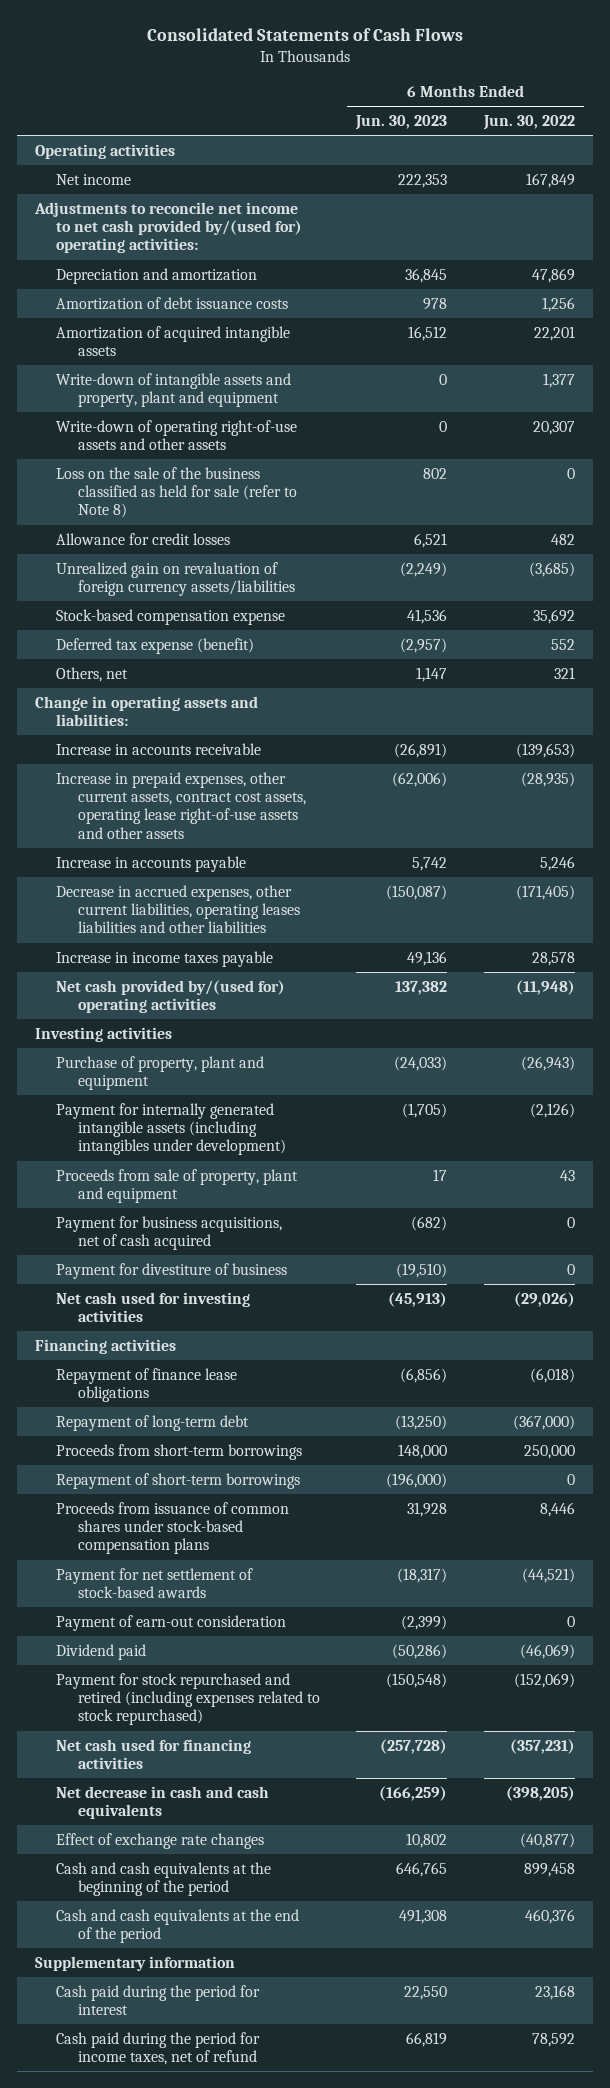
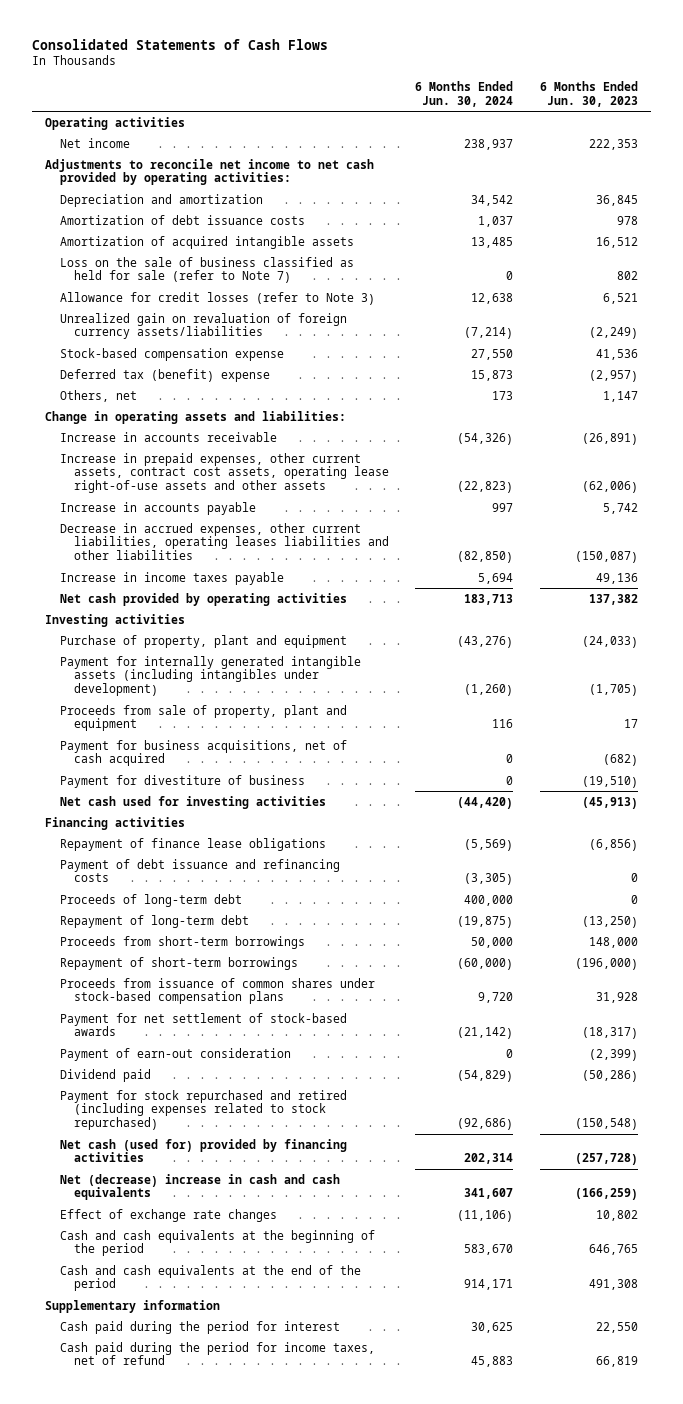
- | 6 Months Ended Jun. 30, 2023 | 6 Months Ended Jun. 30, 2022
+ | 6 Months Ended Jun. 30, 2024 | 6 Months Ended Jun. 30, 2023
- Adjustments to reconcile net income to net cash provided by/(used for) operating activities:
+ Adjustments to reconcile net income to net cash provided by operating activities:
- Write-down of intangible assets and property, plant and equipment | 0 | 1,377
- Write-down of operating right-of-use assets and other assets | 0 | 20,307
- Loss on the sale of the business classified as held for sale (refer to Note 8) | 802 | 0
- Allowance for credit losses | 6,521 | 482
+ Loss on the sale of business classified as held for sale (refer to Note 7) | 0 | 802
+ Allowance for credit losses (refer to Note 3) | 12,638 | 6,521
- Deferred tax expense (benefit) | (2,957) | 552
+ Deferred tax (benefit) expense | 15,873 | (2,957)
- Net cash provided by/(used for) operating activities | 137,382 | (11,948)
+ Net cash provided by operating activities | 183,713 | 137,382
+ Payment of debt issuance and refinancing costs | (3,305) | 0
+ Proceeds of long-term debt | 400,000 | 0
- Net cash used for financing activities | (257,728) | (357,231)
- Net decrease in cash and cash equivalents | (166,259) | (398,205)
+ Net cash (used for) provided by financing activities | 202,314 | (257,728)
+ Net (decrease) increase in cash and cash equivalents | 341,607 | (166,259)

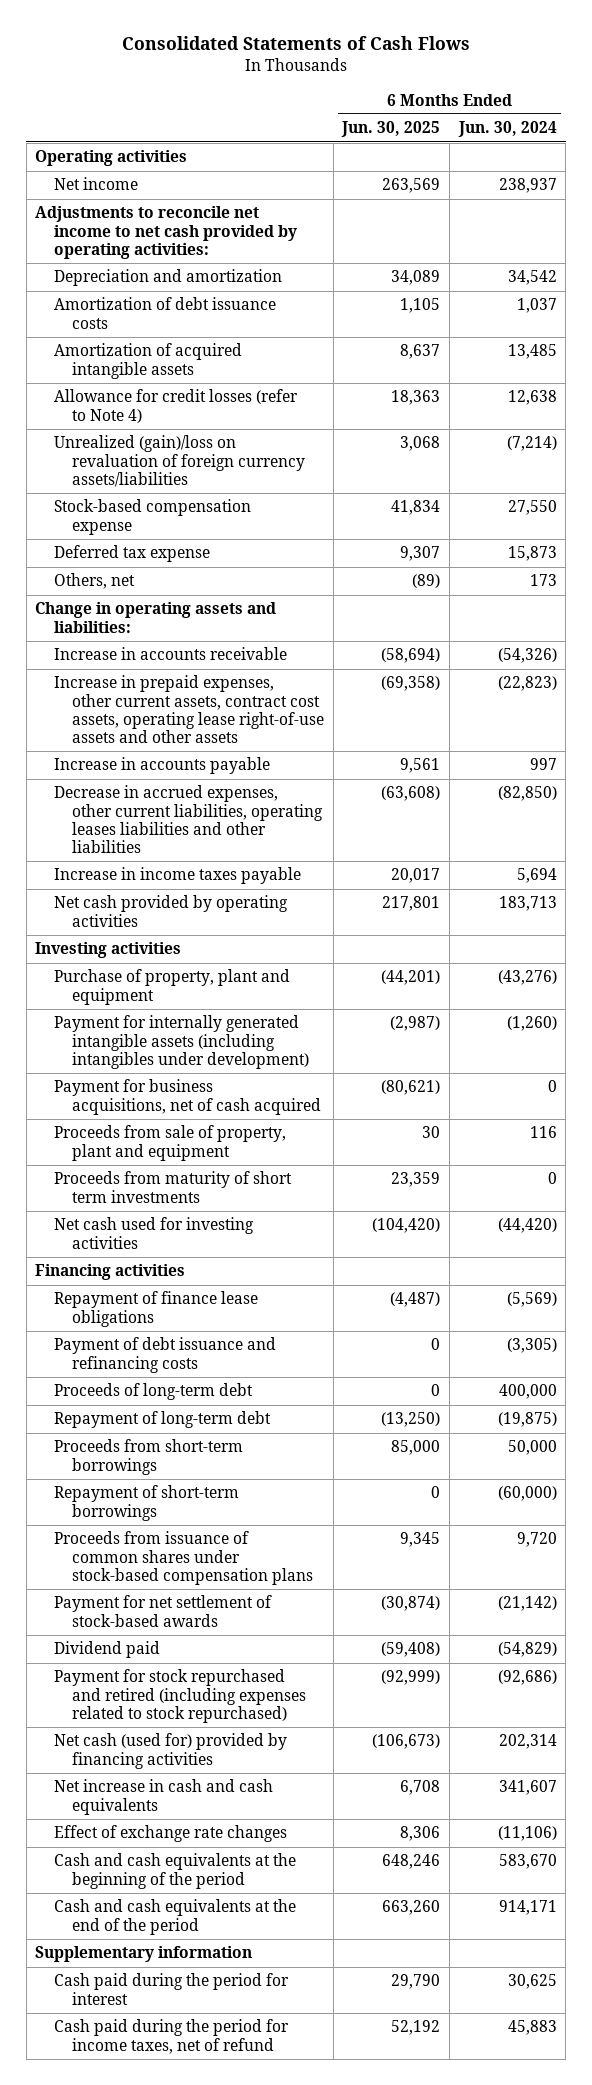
- | 6 Months Ended Jun. 30, 2024 | 6 Months Ended Jun. 30, 2023
+ | 6 Months Ended Jun. 30, 2025 | 6 Months Ended Jun. 30, 2024
- Loss on the sale of business classified as held for sale (refer to Note 7) | 0 | 802
- Allowance for credit losses (refer to Note 3) | 12,638 | 6,521
- Unrealized gain on revaluation of foreign currency assets/liabilities | (7,214) | (2,249)
+ Allowance for credit losses (refer to Note 4) | 18,363 | 12,638
+ Unrealized (gain)/loss on revaluation of foreign currency assets/liabilities | 3,068 | (7,214)
- Deferred tax (benefit) expense | 15,873 | (2,957)
+ Deferred tax expense | 9,307 | 15,873
- Payment for divestiture of business | 0 | (19,510)
moved down: Proceeds from sale of property, plant and equipment | 30 | 116
+ Proceeds from maturity of short term investments | 23,359 | 0
- Payment of earn-out consideration | 0 | (2,399)
- Net (decrease) increase in cash and cash equivalents | 341,607 | (166,259)
+ Net increase in cash and cash equivalents | 6,708 | 341,607

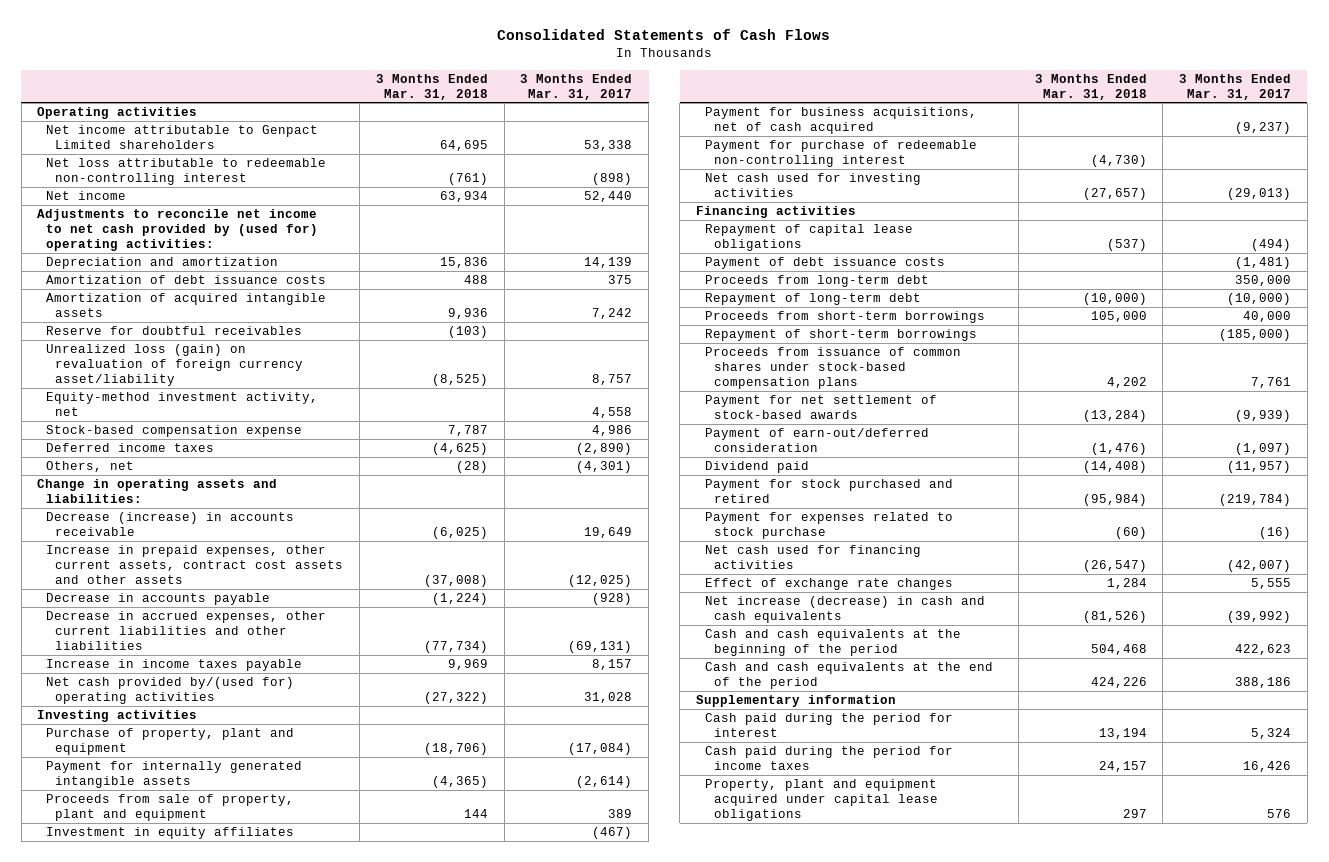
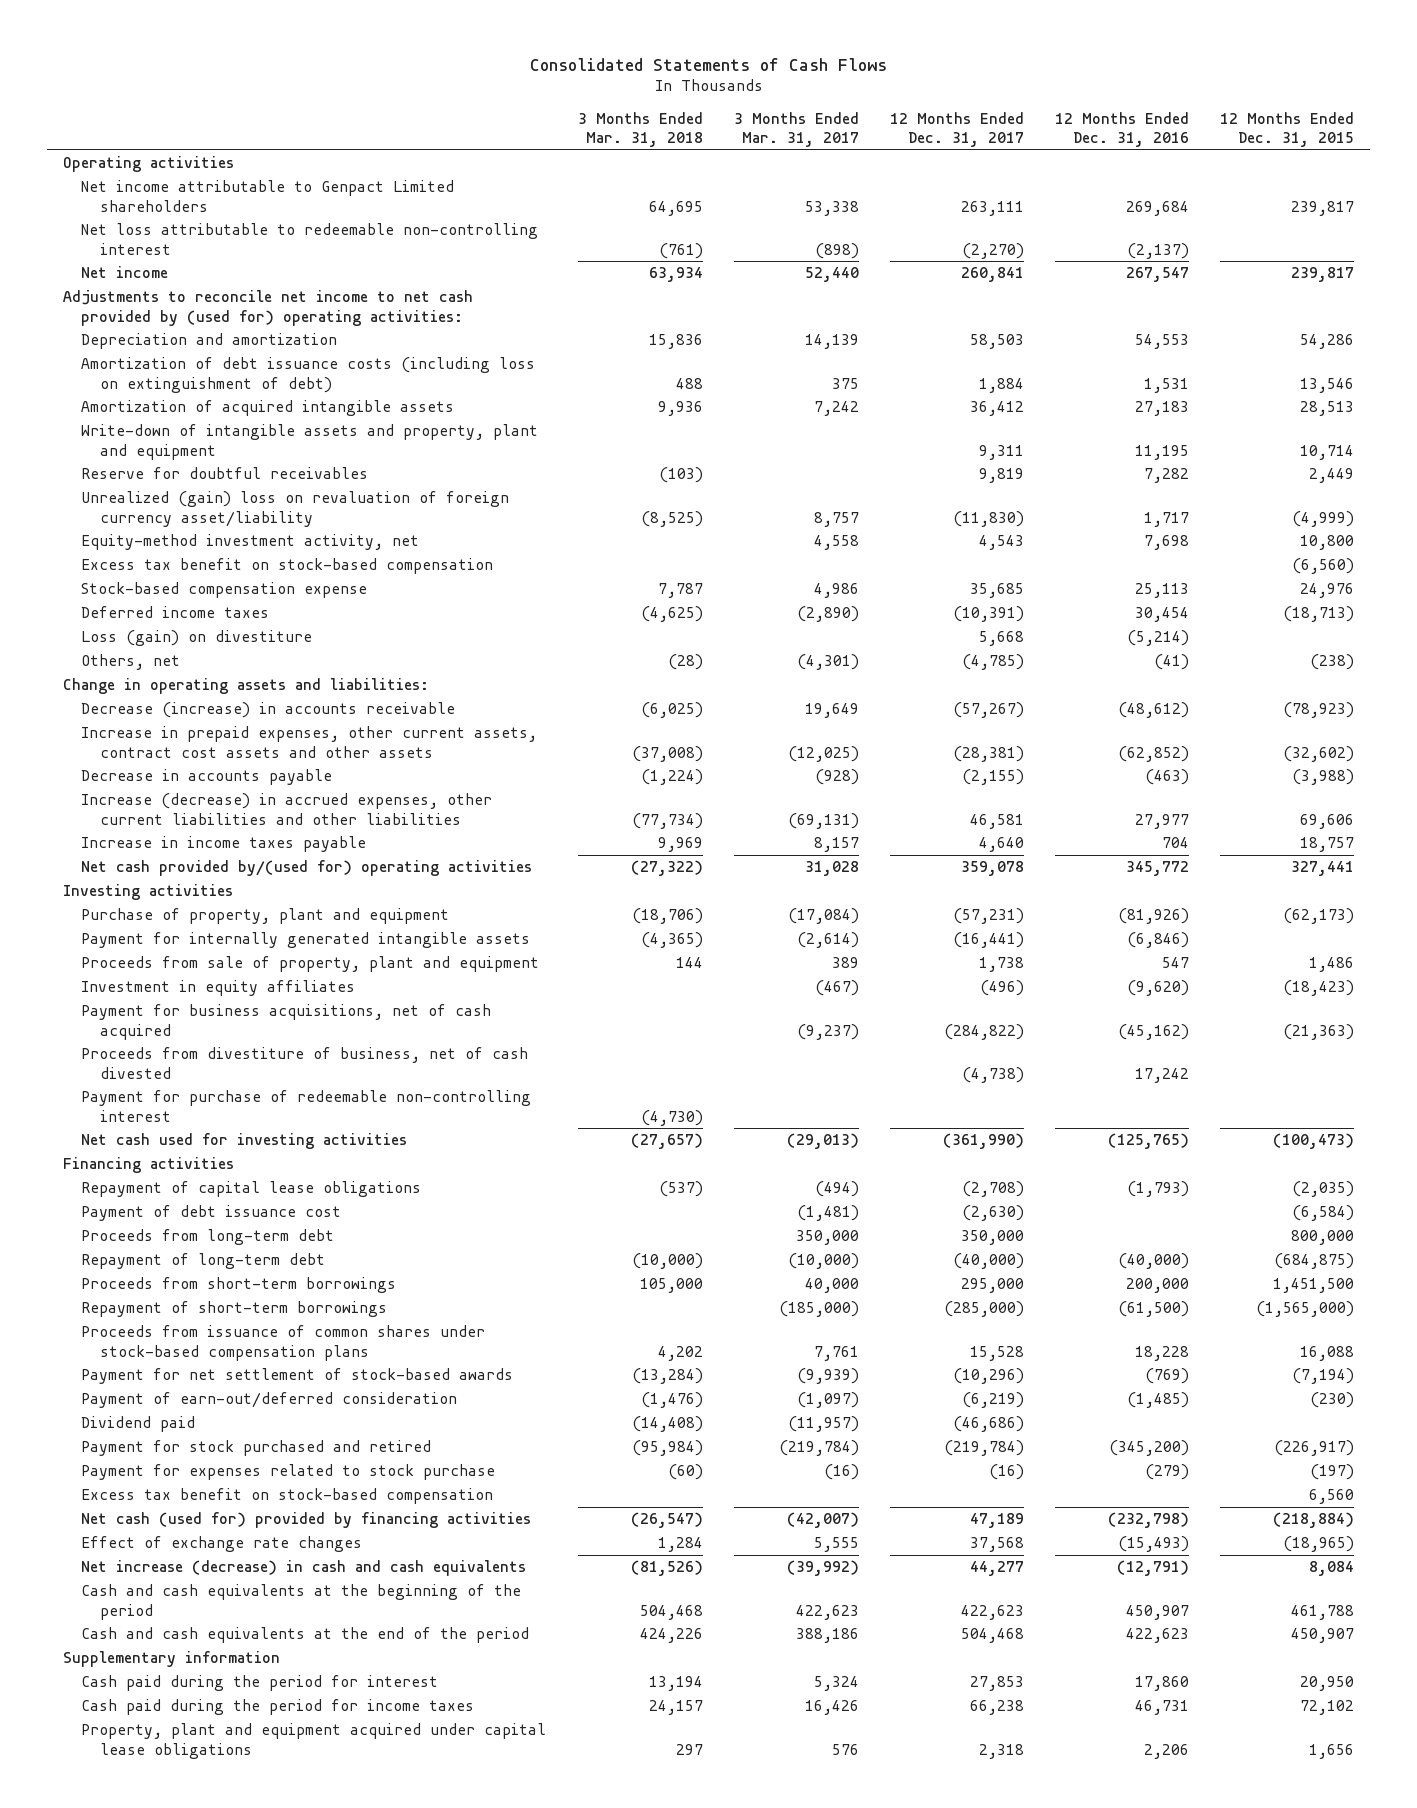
- | 3 Months Ended Mar. 31, 2018 | 3 Months Ended Mar. 31, 2017
+ | 3 Months Ended Mar. 31, 2018 | 3 Months Ended Mar. 31, 2017 | 12 Months Ended Dec. 31, 2017 | 12 Months Ended Dec. 31, 2016 | 12 Months Ended Dec. 31, 2015
- Amortization of debt issuance costs | 488 | 375
+ Amortization of debt issuance costs (including loss on extinguishment of debt) | 488 | 375 | 1,884 | 1,531 | 13,546
+ Write-down of intangible assets and property, plant and equipment | | | 9,311 | 11,195 | 10,714
- Unrealized loss (gain) on revaluation of foreign currency asset/liability | (8,525) | 8,757
+ Unrealized (gain) loss on revaluation of foreign currency asset/liability | (8,525) | 8,757 | (11,830) | 1,717 | (4,999)
+ Excess tax benefit on stock-based compensation | | | | | (6,560)
+ Loss (gain) on divestiture | | | 5,668 | (5,214) |
- Decrease in accrued expenses, other current liabilities and other liabilities | (77,734) | (69,131)
+ Increase (decrease) in accrued expenses, other current liabilities and other liabilities | (77,734) | (69,131) | 46,581 | 27,977 | 69,606
+ Proceeds from divestiture of business, net of cash divested | | | (4,738) | 17,242 |
- Payment of debt issuance costs | | (1,481)
+ Payment of debt issuance cost | | (1,481) | (2,630) | | (6,584)
- Net cash used for financing activities | (26,547) | (42,007)
+ Excess tax benefit on stock-based compensation | | | | | 6,560
+ Net cash (used for) provided by financing activities | (26,547) | (42,007) | 47,189 | (232,798) | (218,884)

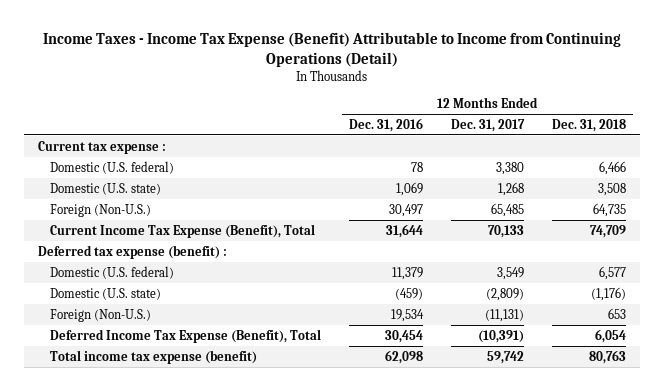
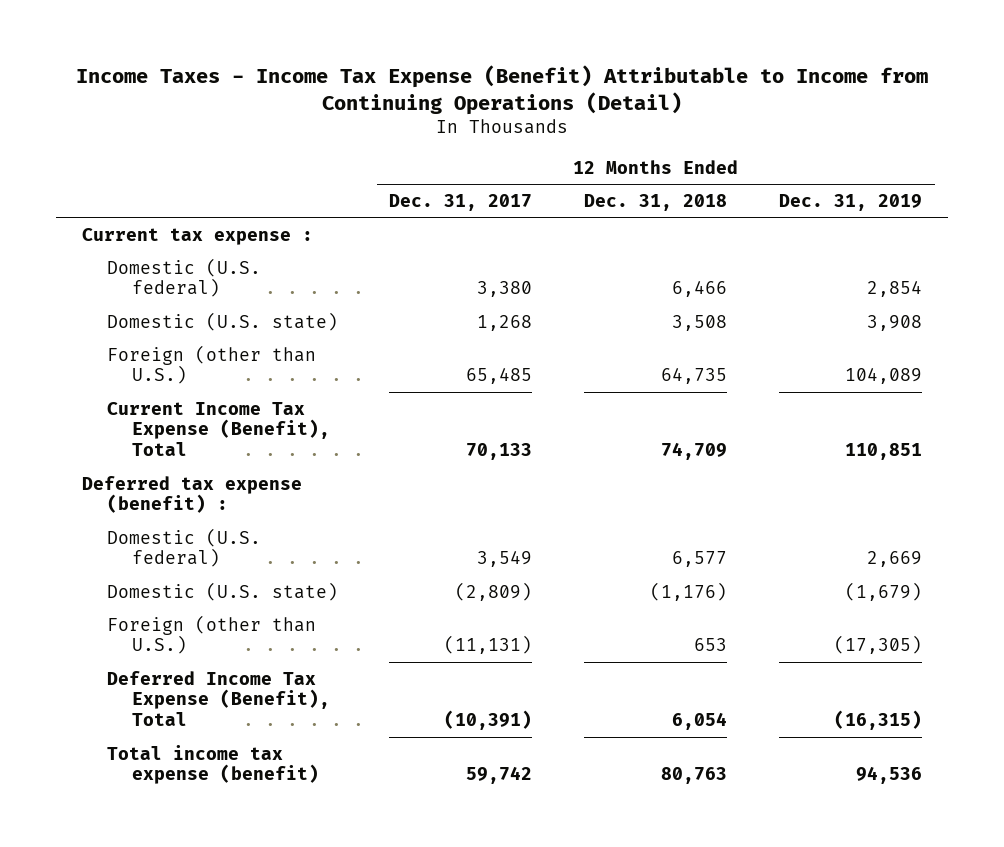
- | 12 Months Ended Dec. 31, 2016 | 12 Months Ended Dec. 31, 2017 | 12 Months Ended Dec. 31, 2018
+ | 12 Months Ended Dec. 31, 2017 | 12 Months Ended Dec. 31, 2018 | 12 Months Ended Dec. 31, 2019
- Foreign (Non-U.S.) | 30,497 | 65,485 | 64,735
+ Foreign (other than U.S.) | 65,485 | 64,735 | 104,089
- Foreign (Non-U.S.) | 19,534 | (11,131) | 653
+ Foreign (other than U.S.) | (11,131) | 653 | (17,305)

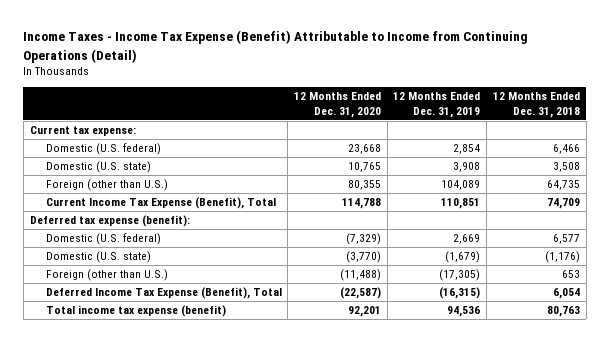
- | 12 Months Ended Dec. 31, 2017 | 12 Months Ended Dec. 31, 2018 | 12 Months Ended Dec. 31, 2019
+ | 12 Months Ended Dec. 31, 2020 | 12 Months Ended Dec. 31, 2019 | 12 Months Ended Dec. 31, 2018
- Current tax expense :
+ Current tax expense:
- Deferred tax expense (benefit) :
+ Deferred tax expense (benefit):

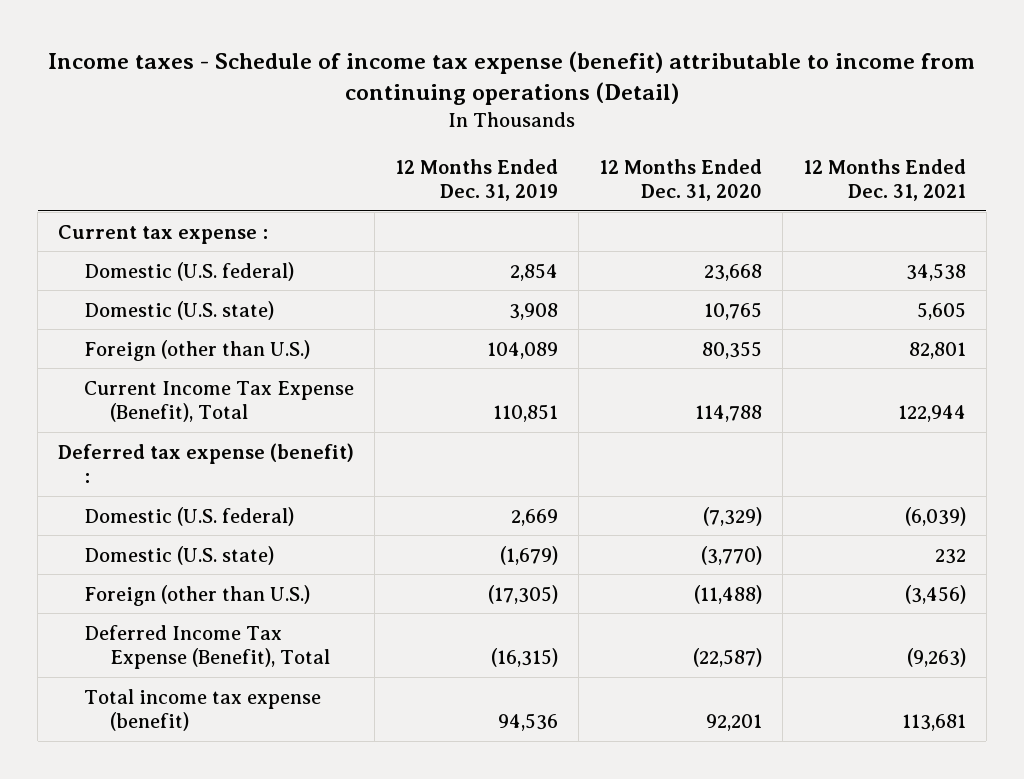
- Income Taxes - Income Tax Expense (Benefit) Attributable to Income from Continuing Operations (Detail)
+ Income taxes - Schedule of income tax expense (benefit) attributable to income from continuing operations (Detail)
- | 12 Months Ended Dec. 31, 2020 | 12 Months Ended Dec. 31, 2019 | 12 Months Ended Dec. 31, 2018
+ | 12 Months Ended Dec. 31, 2019 | 12 Months Ended Dec. 31, 2020 | 12 Months Ended Dec. 31, 2021
- Current tax expense:
+ Current tax expense :
- Deferred tax expense (benefit):
+ Deferred tax expense (benefit) :

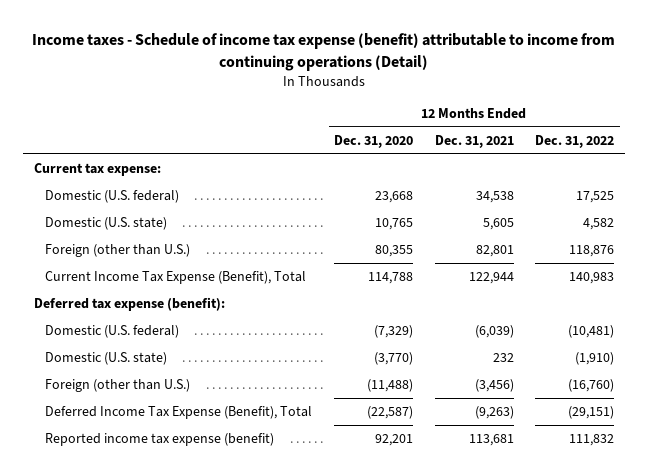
- | 12 Months Ended Dec. 31, 2019 | 12 Months Ended Dec. 31, 2020 | 12 Months Ended Dec. 31, 2021
+ | 12 Months Ended Dec. 31, 2020 | 12 Months Ended Dec. 31, 2021 | 12 Months Ended Dec. 31, 2022
- Current tax expense :
+ Current tax expense:
- Deferred tax expense (benefit) :
+ Deferred tax expense (benefit):
- Total income tax expense (benefit) | 94,536 | 92,201 | 113,681
+ Reported income tax expense (benefit) | 92,201 | 113,681 | 111,832

